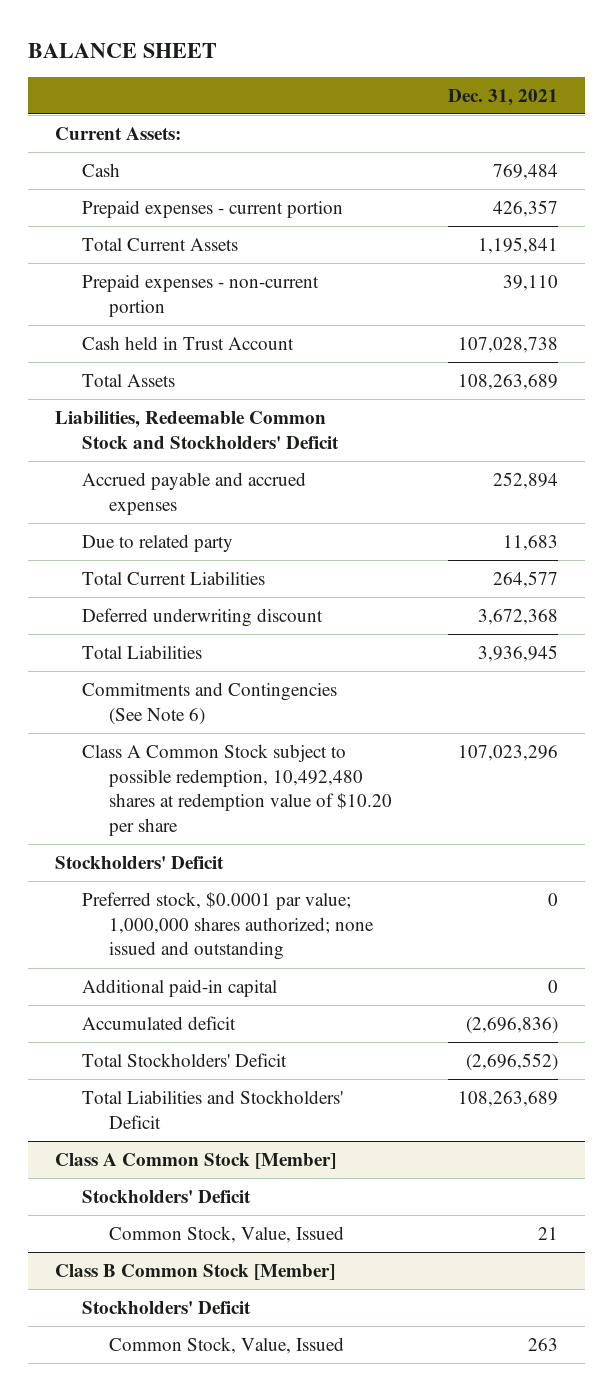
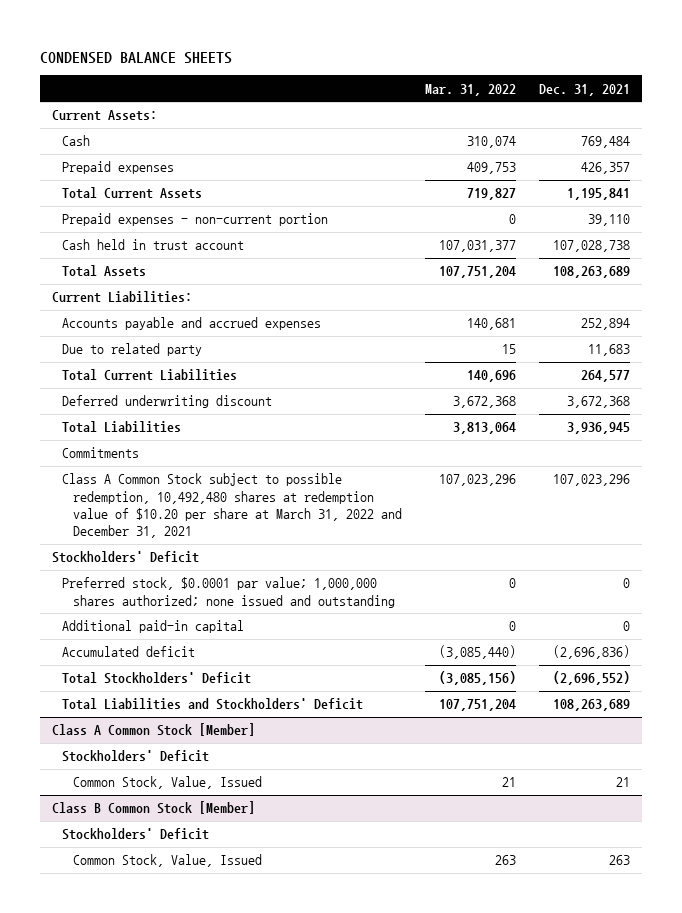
- BALANCE SHEET
+ CONDENSED BALANCE SHEETS
- | Dec. 31, 2021
+ | Mar. 31, 2022 | Dec. 31, 2021
- Prepaid expenses - current portion | 426,357
+ Prepaid expenses | 409,753 | 426,357
- Cash held in Trust Account | 107,028,738
+ Cash held in trust account | 107,031,377 | 107,028,738
- Liabilities, Redeemable Common Stock and Stockholders' Deficit
- Accrued payable and accrued expenses | 252,894
+ Current Liabilities:
+ Accounts payable and accrued expenses | 140,681 | 252,894
- Commitments and Contingencies (See Note 6)
- Class A Common Stock subject to possible redemption, 10,492,480 shares at redemption value of $10.20 per share | 107,023,296
+ Commitments
+ Class A Common Stock subject to possible redemption, 10,492,480 shares at redemption value of $10.20 per share at March 31, 2022 and December 31, 2021 | 107,023,296 | 107,023,296

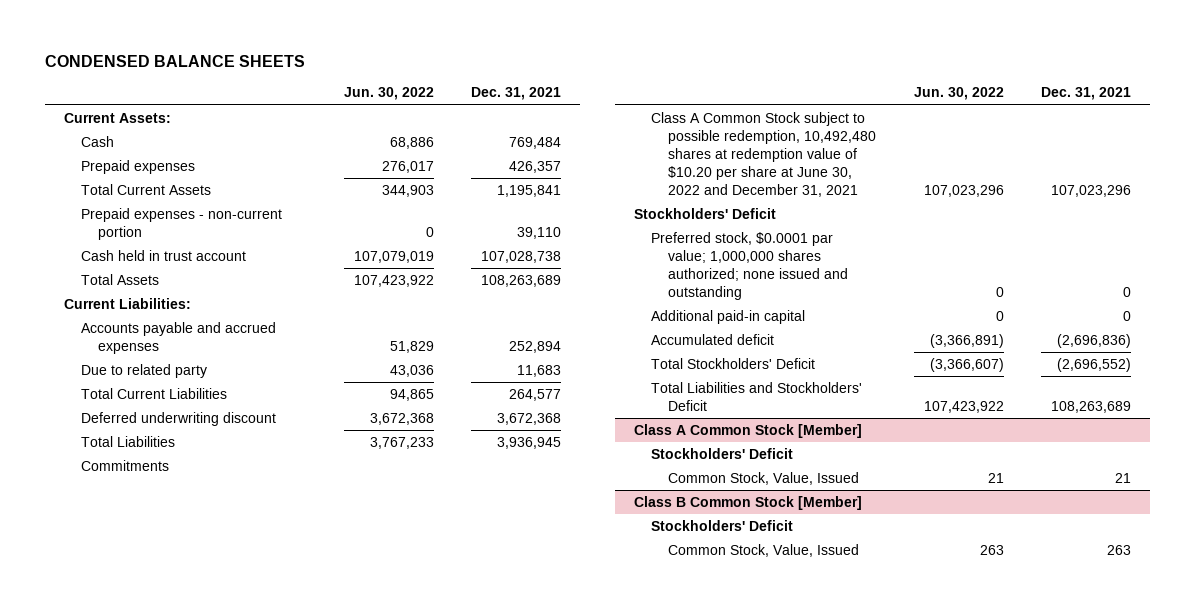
- | Mar. 31, 2022 | Dec. 31, 2021
+ | Jun. 30, 2022 | Dec. 31, 2021
- Class A Common Stock subject to possible redemption, 10,492,480 shares at redemption value of $10.20 per share at March 31, 2022 and December 31, 2021 | 107,023,296 | 107,023,296
+ Class A Common Stock subject to possible redemption, 10,492,480 shares at redemption value of $10.20 per share at June 30, 2022 and December 31, 2021 | 107,023,296 | 107,023,296

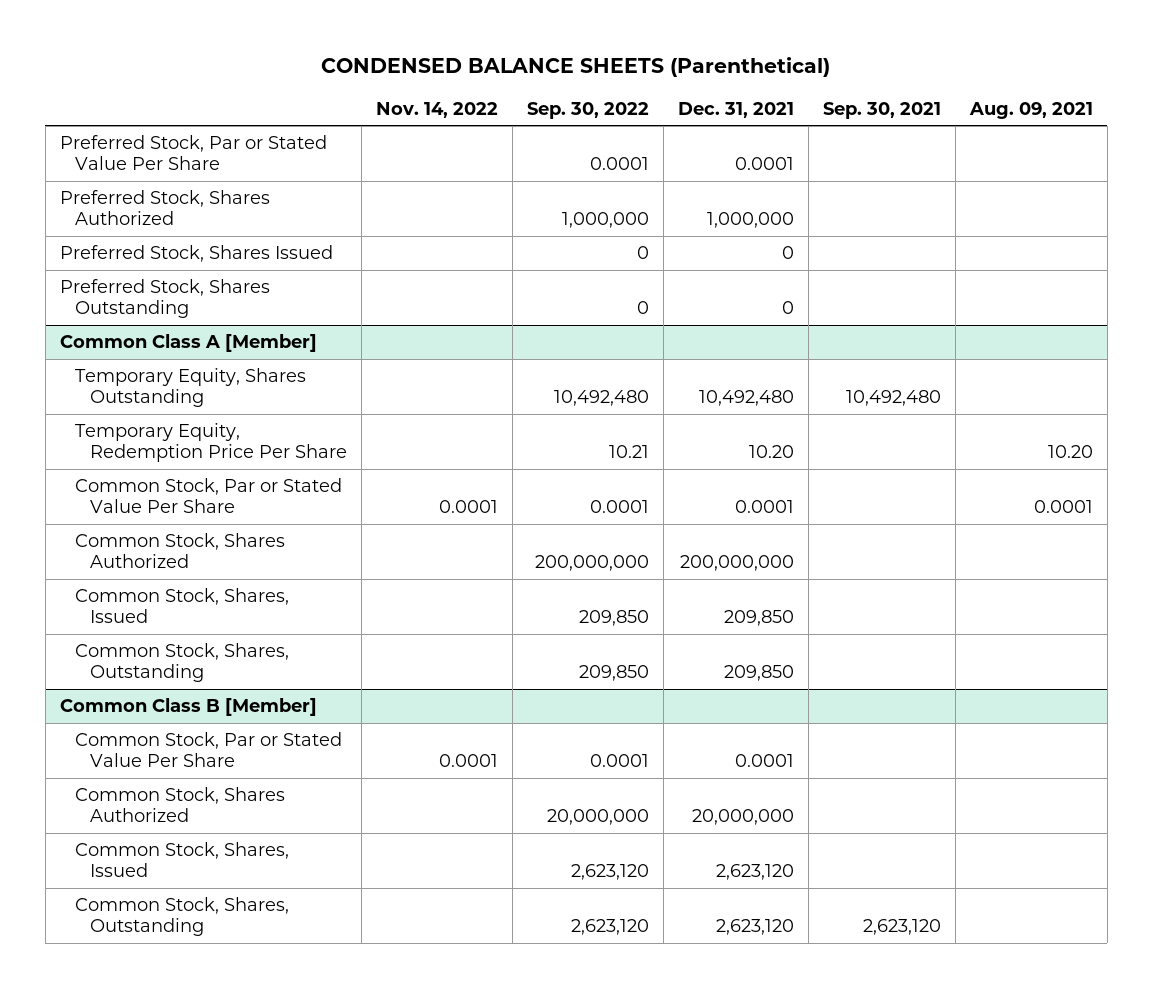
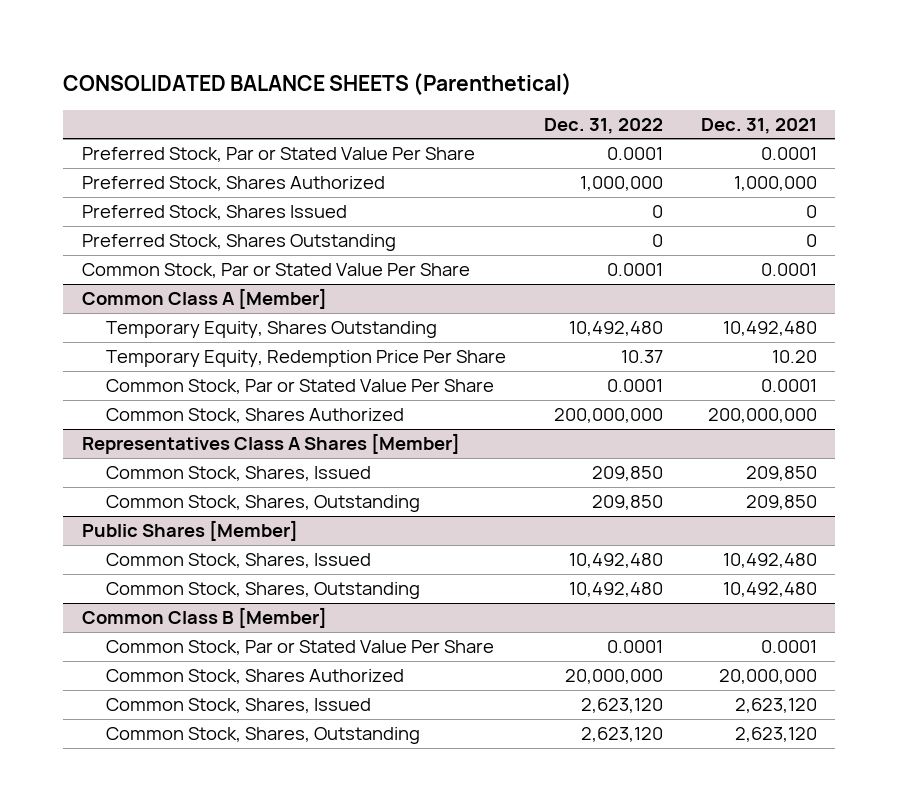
- CONDENSED BALANCE SHEETS (Parenthetical)
+ CONSOLIDATED BALANCE SHEETS (Parenthetical)
- | Nov. 14, 2022 | Sep. 30, 2022 | Dec. 31, 2021 | Sep. 30, 2021 | Aug. 09, 2021
+ | Dec. 31, 2022 | Dec. 31, 2021
+ Common Stock, Par or Stated Value Per Share | 0.0001 | 0.0001
+ Representatives Class A Shares [Member]
+ Public Shares [Member]
+ Common Stock, Shares, Issued | 10,492,480 | 10,492,480
+ Common Stock, Shares, Outstanding | 10,492,480 | 10,492,480

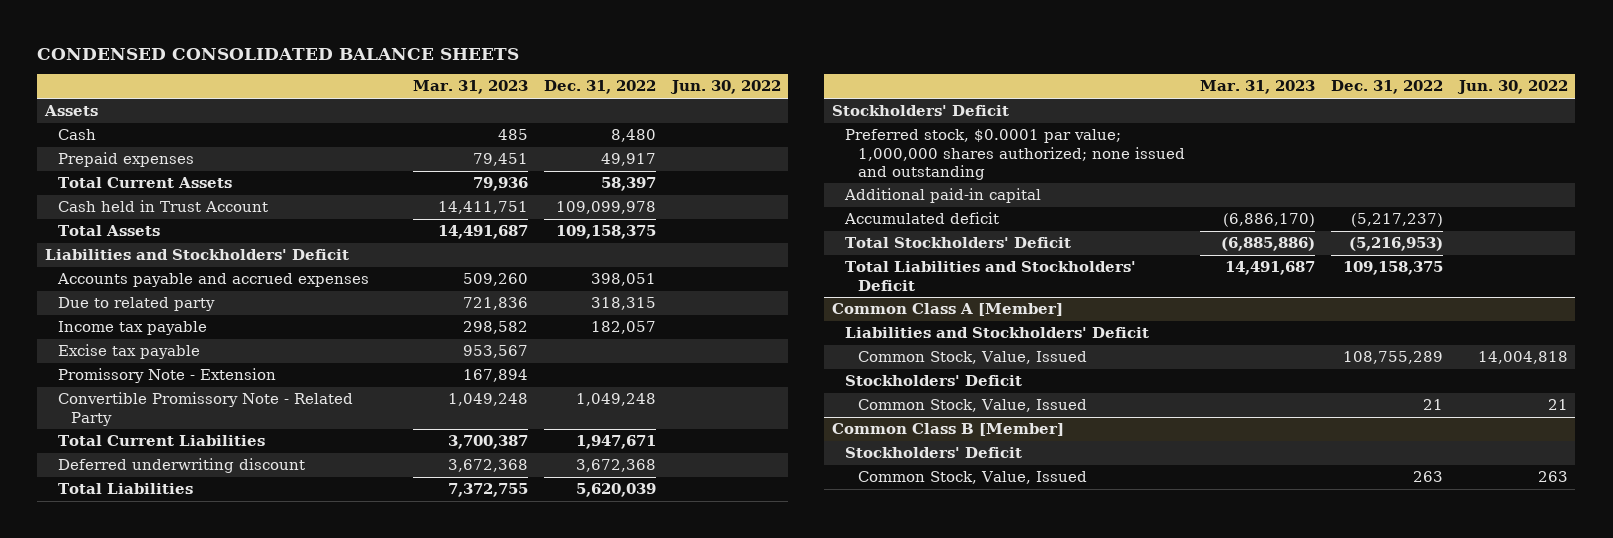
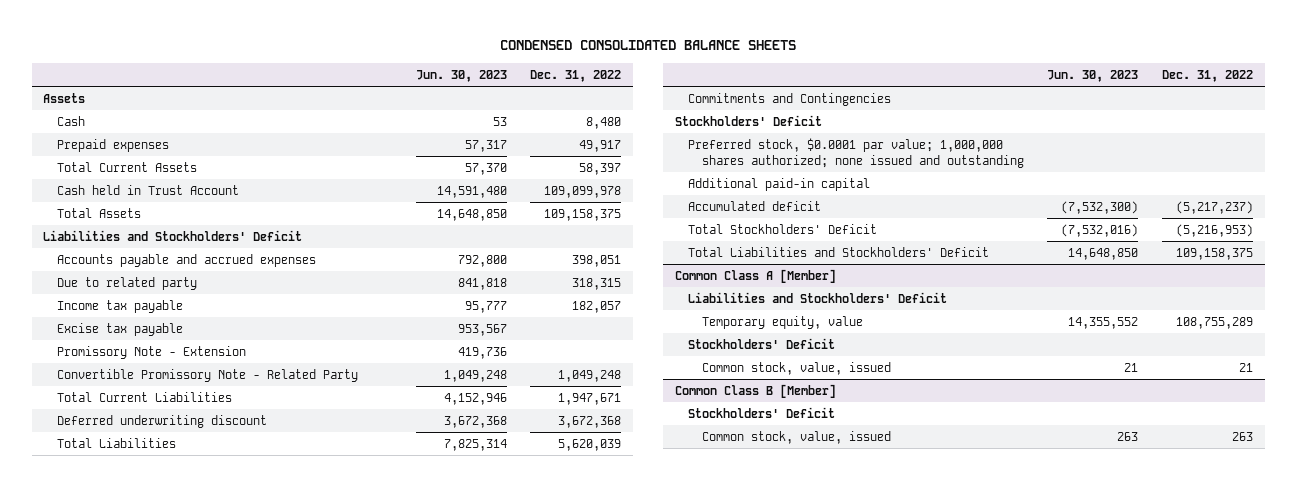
- | Mar. 31, 2023 | Dec. 31, 2022 | Jun. 30, 2022
+ | Jun. 30, 2023 | Dec. 31, 2022
+ Commitments and Contingencies
@ Common Class A [Member]
- Common Stock, Value, Issued | | 108,755,289 | 14,004,818
+ Temporary equity, value | 14,355,552 | 108,755,289
- Common Stock, Value, Issued | | 21 | 21
+ Common stock, value, issued | 21 | 21
@ Common Class B [Member]
- Common Stock, Value, Issued | | 263 | 263
+ Common stock, value, issued | 263 | 263

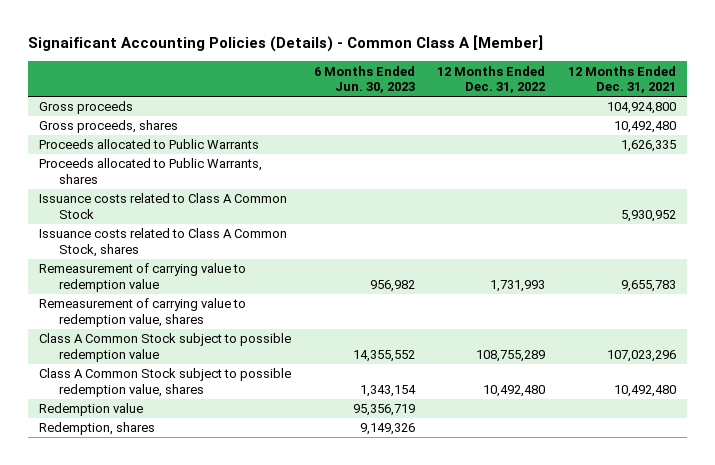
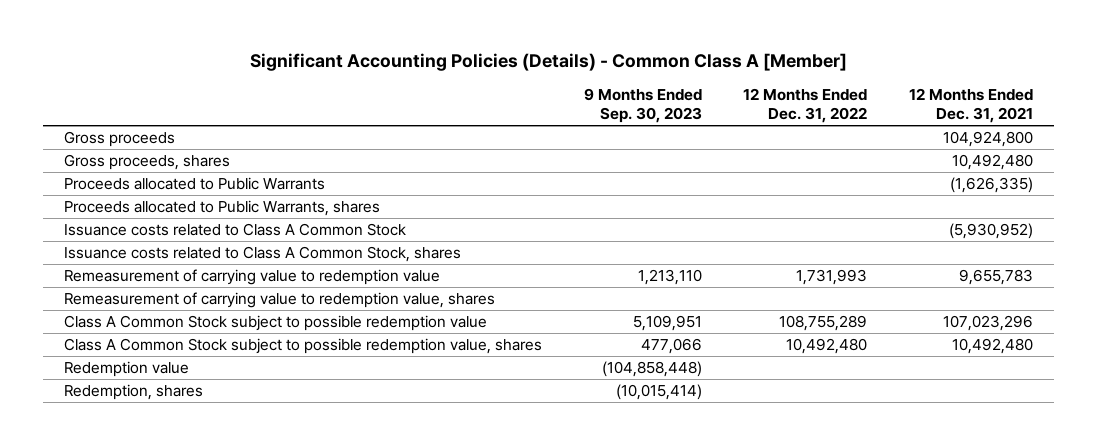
- Signaificant Accounting Policies (Details) - Common Class A [Member]
+ Significant Accounting Policies (Details) - Common Class A [Member]
- | 6 Months Ended Jun. 30, 2023 | 12 Months Ended Dec. 31, 2022 | 12 Months Ended Dec. 31, 2021
+ | 9 Months Ended Sep. 30, 2023 | 12 Months Ended Dec. 31, 2022 | 12 Months Ended Dec. 31, 2021
- Proceeds allocated to Public Warrants | | | 1,626,335
+ Proceeds allocated to Public Warrants | | | (1,626,335)
- Issuance costs related to Class A Common Stock | | | 5,930,952
+ Issuance costs related to Class A Common Stock | | | (5,930,952)

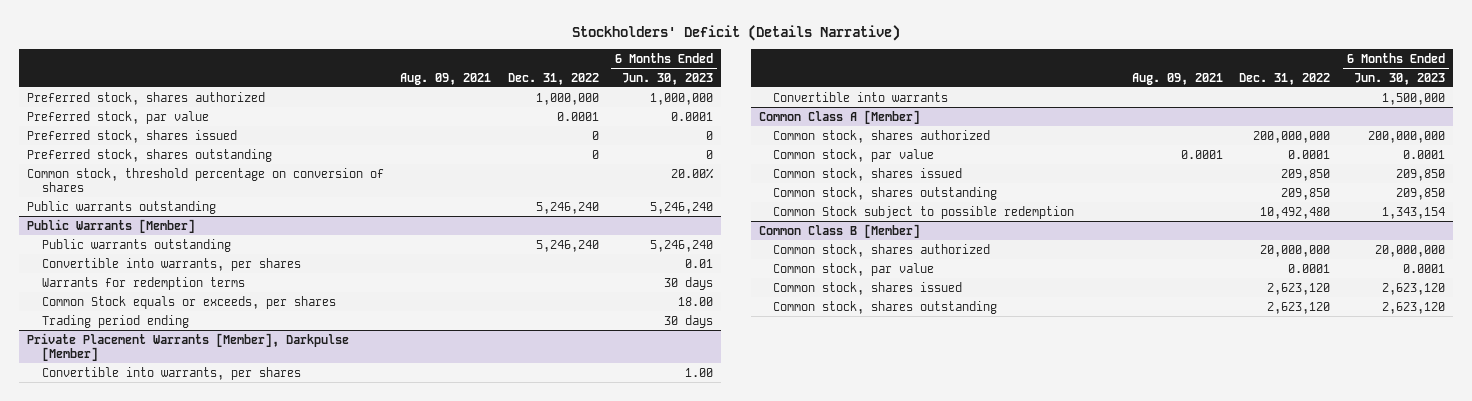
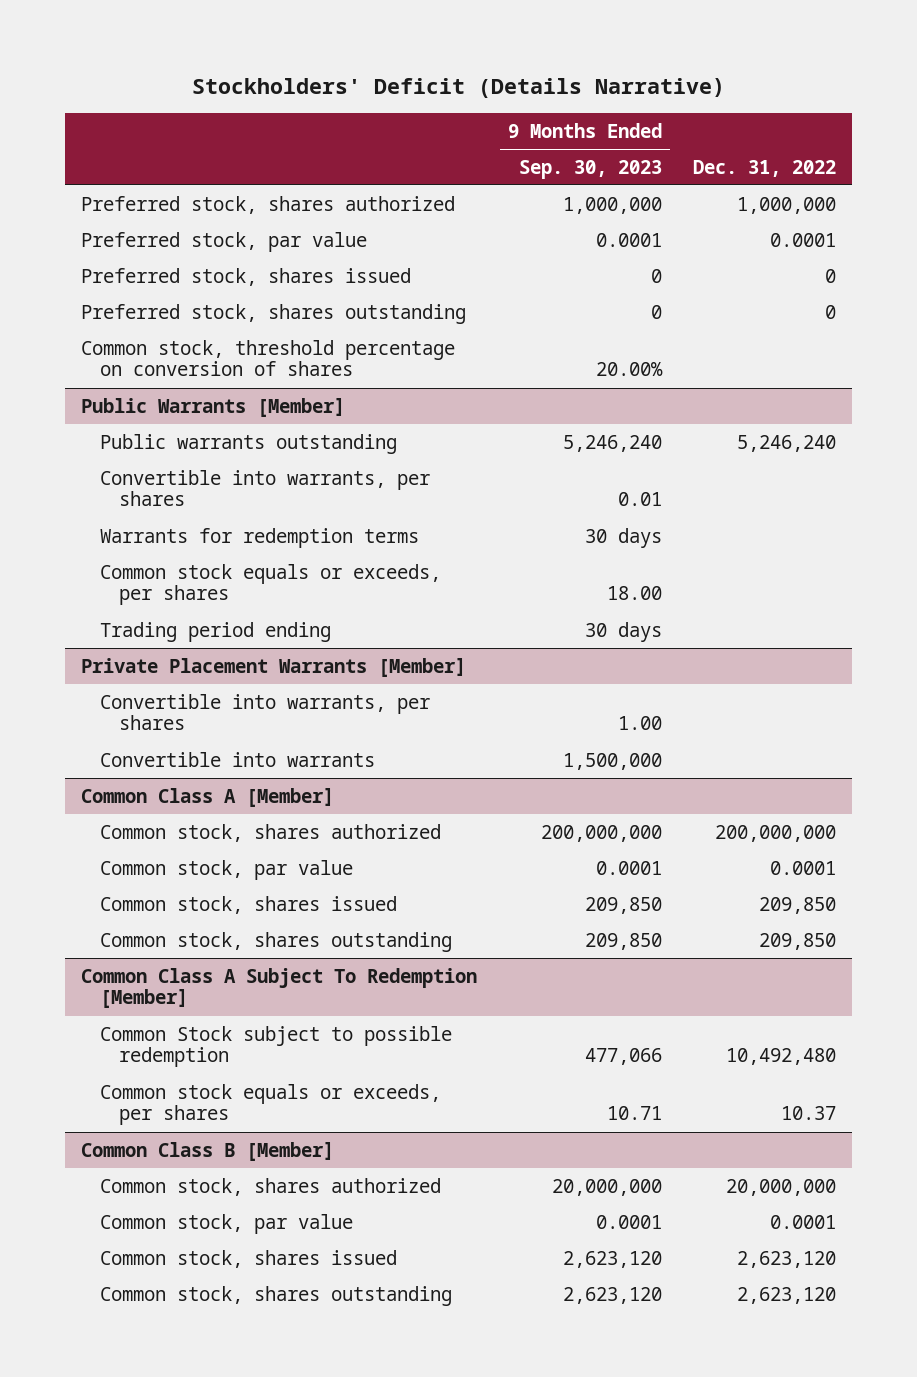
- | Aug. 09, 2021 | Dec. 31, 2022 | 6 Months Ended Jun. 30, 2023
+ | 9 Months Ended Sep. 30, 2023 | Dec. 31, 2022
- Public warrants outstanding | | 5,246,240 | 5,246,240
@ Public Warrants [Member]
- Common Stock equals or exceeds, per shares | | | 18.00
+ Common stock equals or exceeds, per shares | 18.00 |
- Private Placement Warrants [Member], Darkpulse [Member]
+ Private Placement Warrants [Member]
+ Common Class A Subject To Redemption [Member]
+ Common stock equals or exceeds, per shares | 10.71 | 10.37

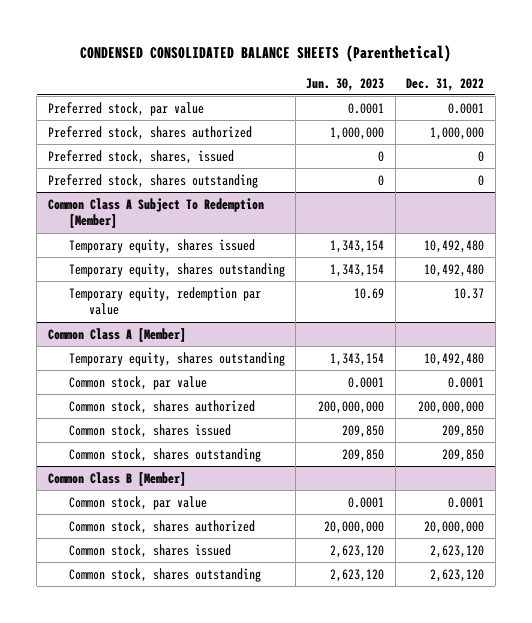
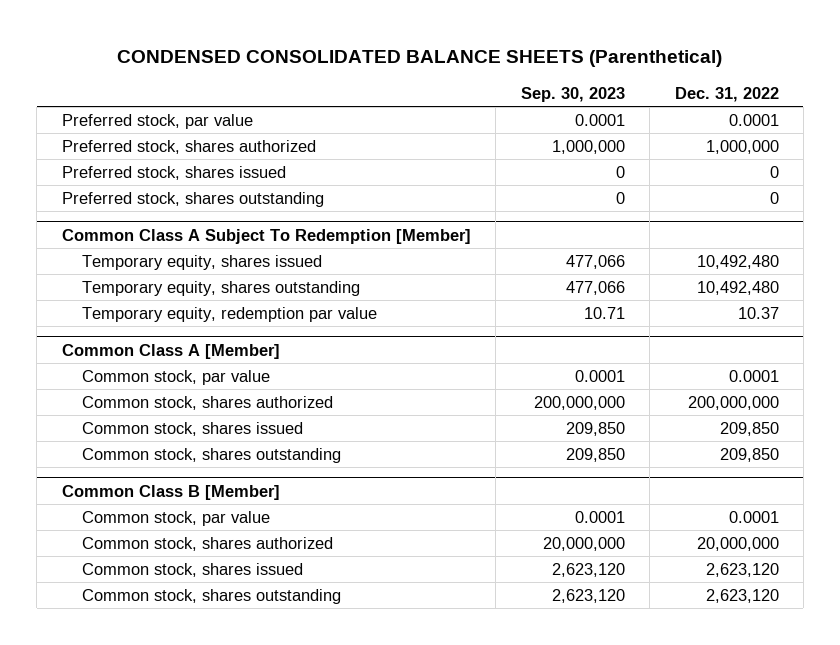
- | Jun. 30, 2023 | Dec. 31, 2022
+ | Sep. 30, 2023 | Dec. 31, 2022
- Preferred stock, shares, issued | 0 | 0
+ Preferred stock, shares issued | 0 | 0
@ Common Class A [Member]
- Temporary equity, shares outstanding | 1,343,154 | 10,492,480

